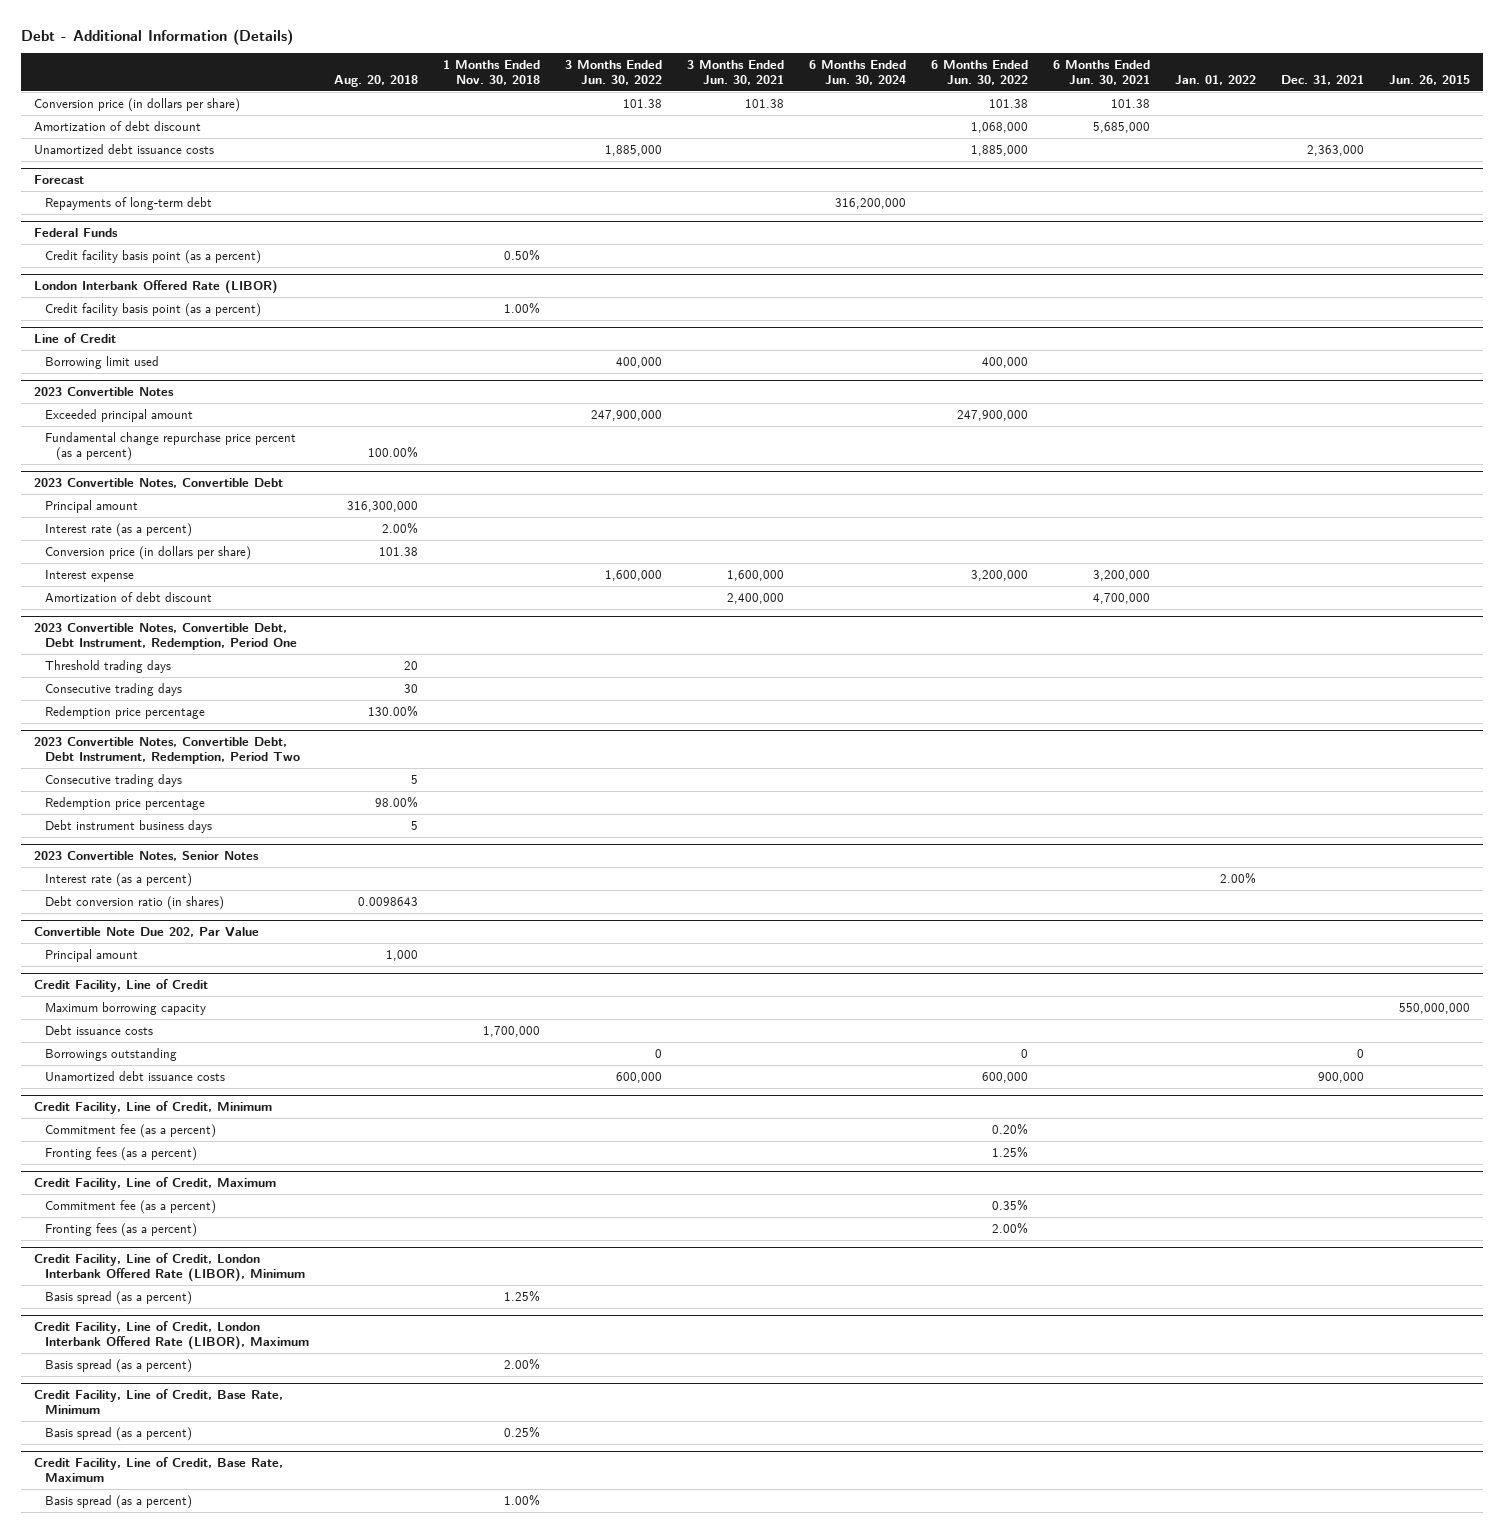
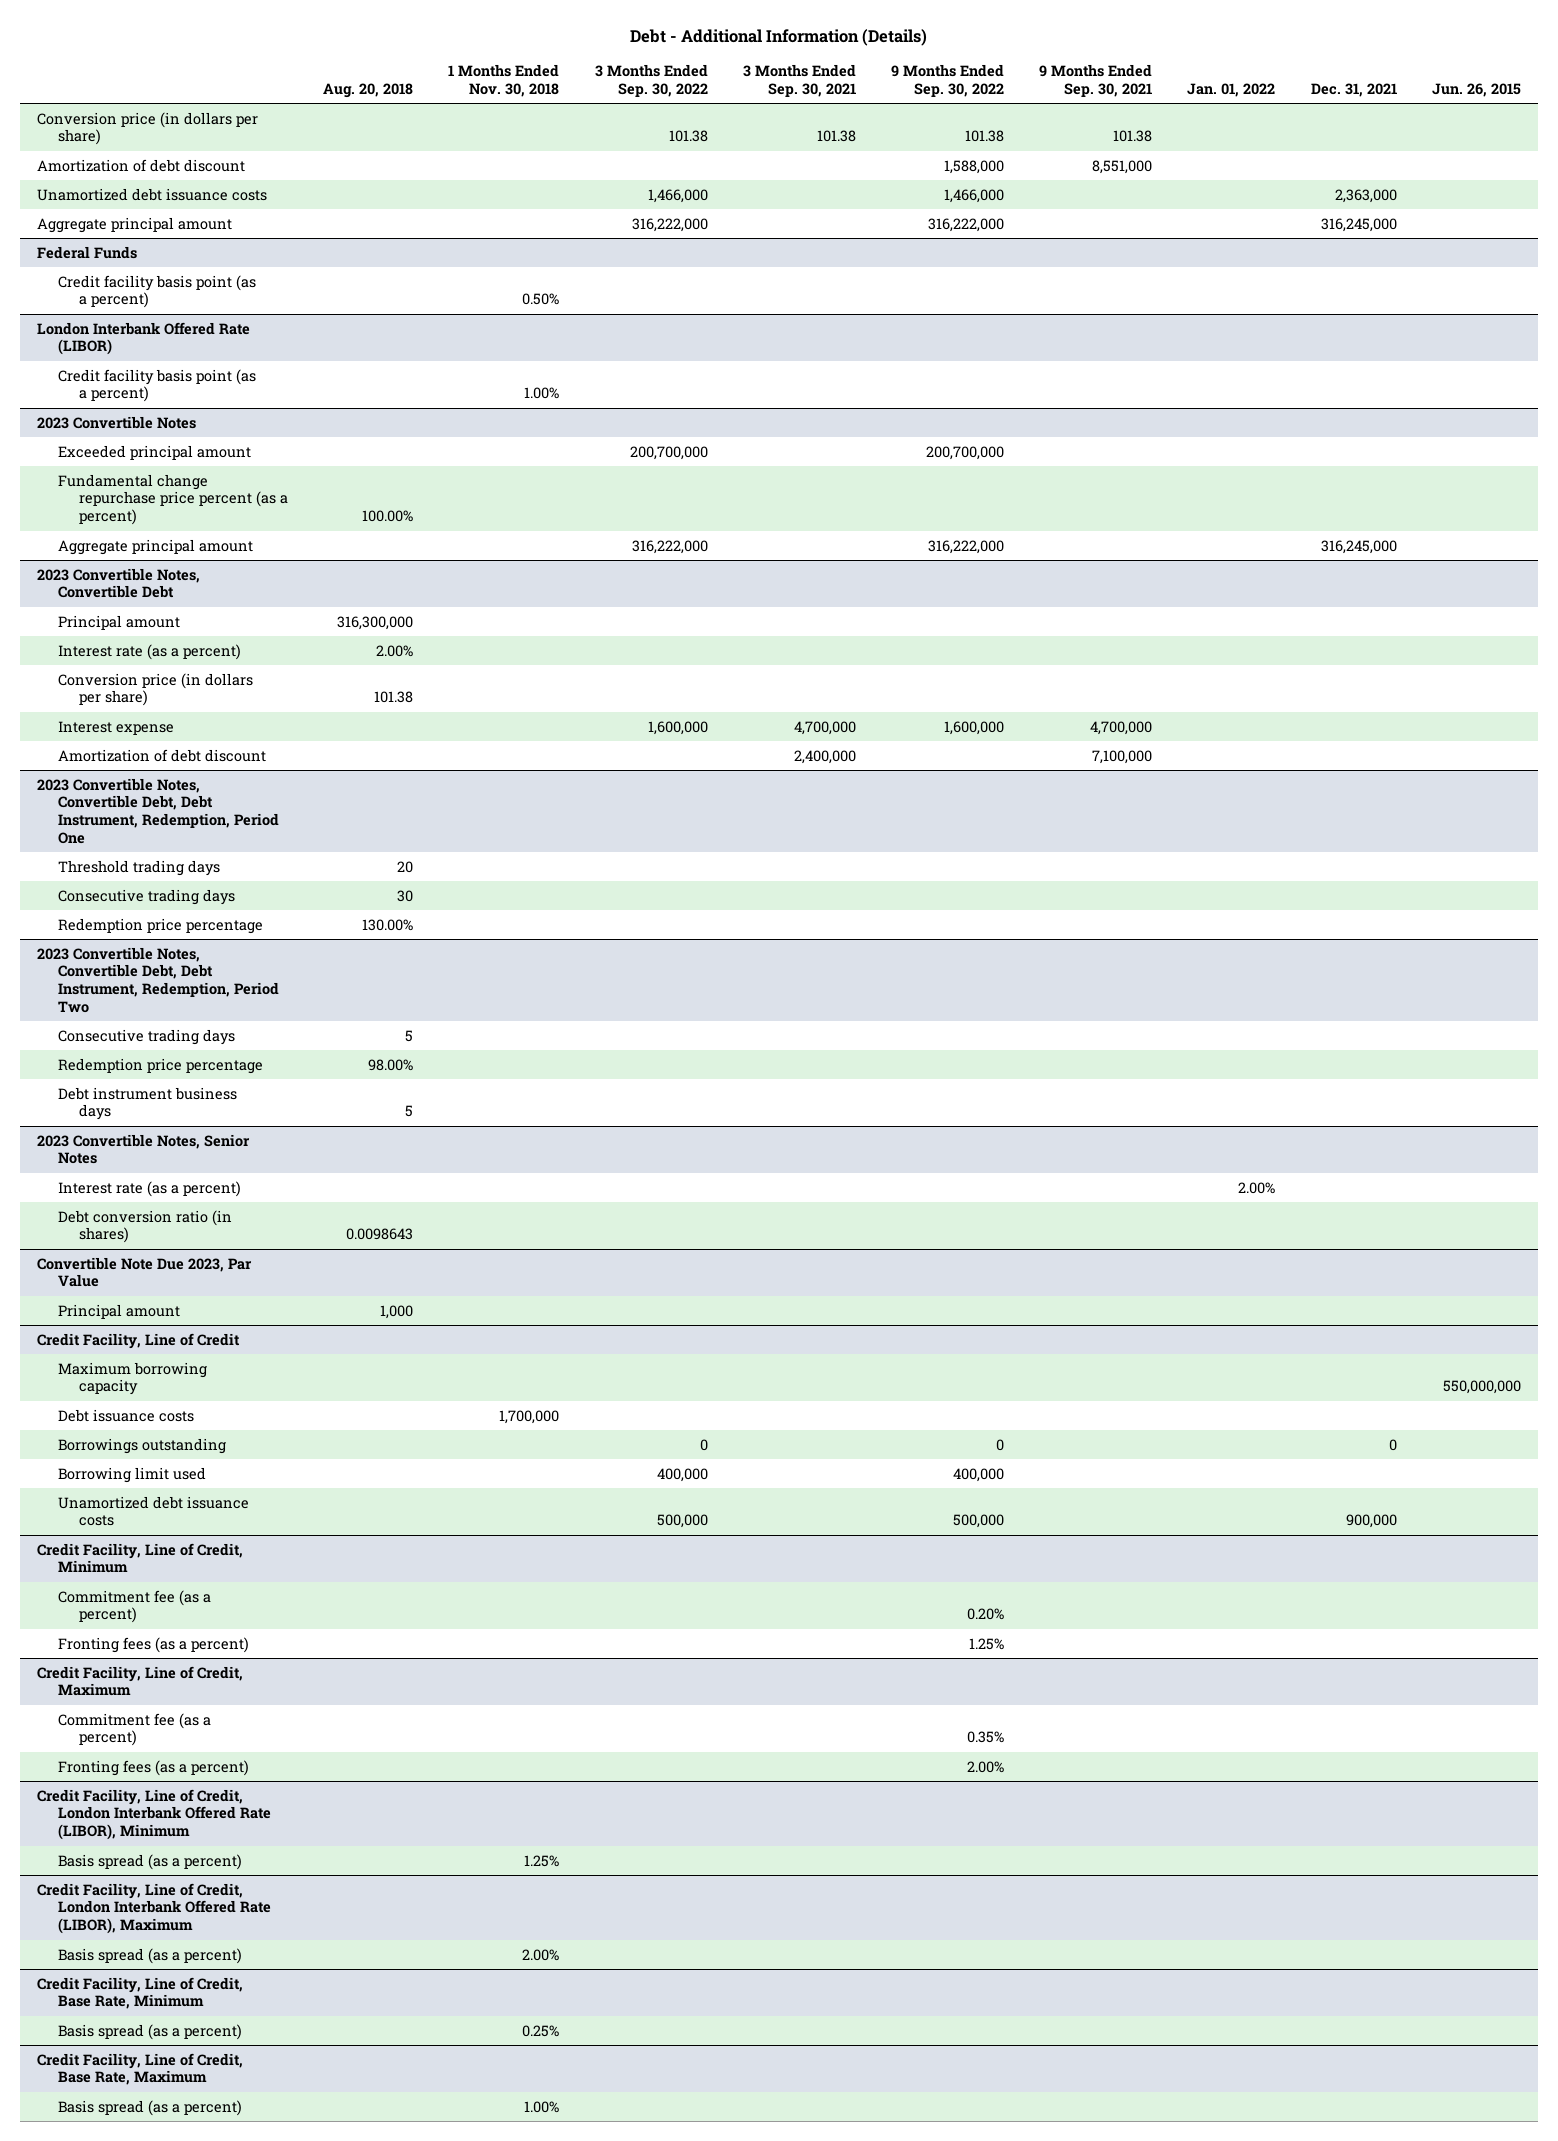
- | Aug. 20, 2018 | 1 Months Ended Nov. 30, 2018 | 3 Months Ended Jun. 30, 2022 | 3 Months Ended Jun. 30, 2021 | 6 Months Ended Jun. 30, 2024 | 6 Months Ended Jun. 30, 2022 | 6 Months Ended Jun. 30, 2021 | Jan. 01, 2022 | Dec. 31, 2021 | Jun. 26, 2015
+ | Aug. 20, 2018 | 1 Months Ended Nov. 30, 2018 | 3 Months Ended Sep. 30, 2022 | 3 Months Ended Sep. 30, 2021 | 9 Months Ended Sep. 30, 2022 | 9 Months Ended Sep. 30, 2021 | Jan. 01, 2022 | Dec. 31, 2021 | Jun. 26, 2015
- Forecast
- Repayments of long-term debt | | | | | 316,200,000 | | | | |
+ Aggregate principal amount | | | 316,222,000 | | 316,222,000 | | | 316,245,000 |
- Line of Credit
- Borrowing limit used | | | 400,000 | | | 400,000 | | | |
@ 2023 Convertible Notes
+ Aggregate principal amount | | | 316,222,000 | | 316,222,000 | | | 316,245,000 |
- Convertible Note Due 202, Par Value
+ Convertible Note Due 2023, Par Value
@ Credit Facility, Line of Credit
+ Borrowing limit used | | | 400,000 | | 400,000 | | | |

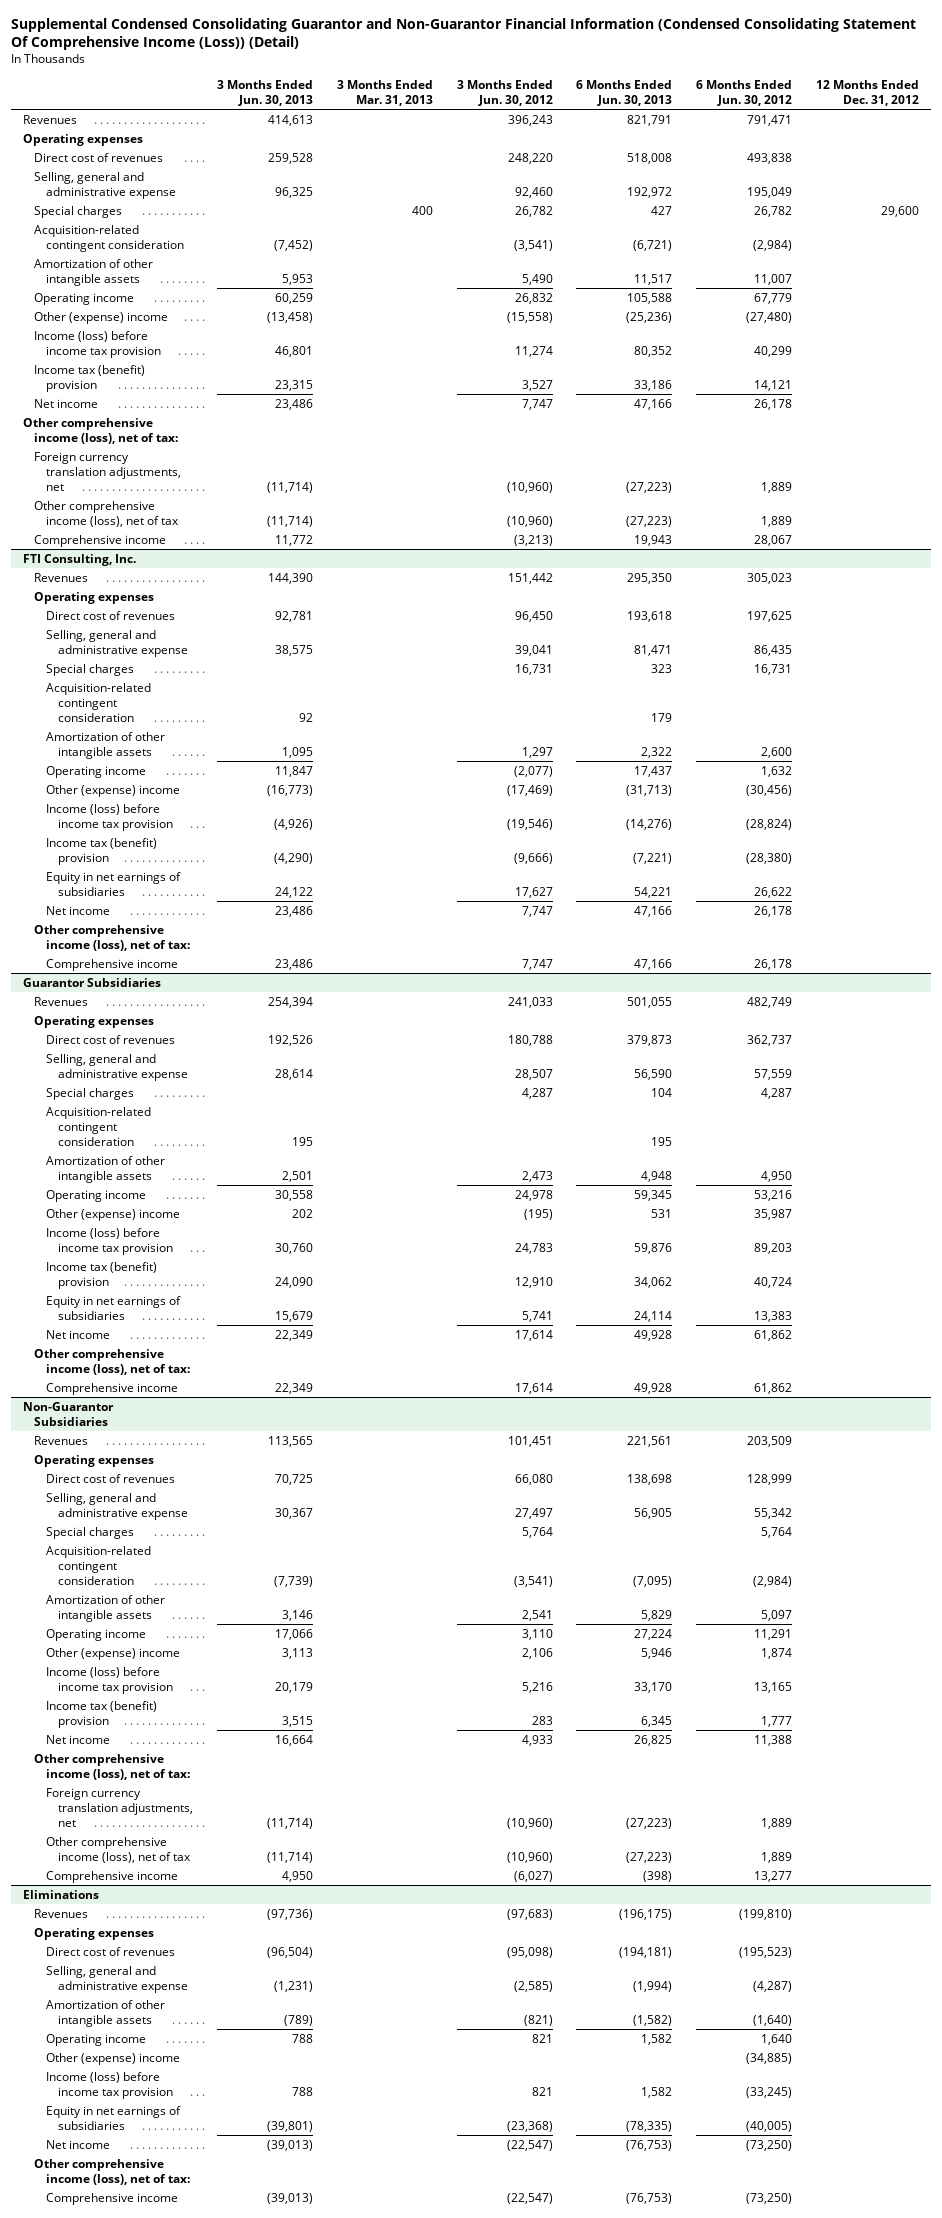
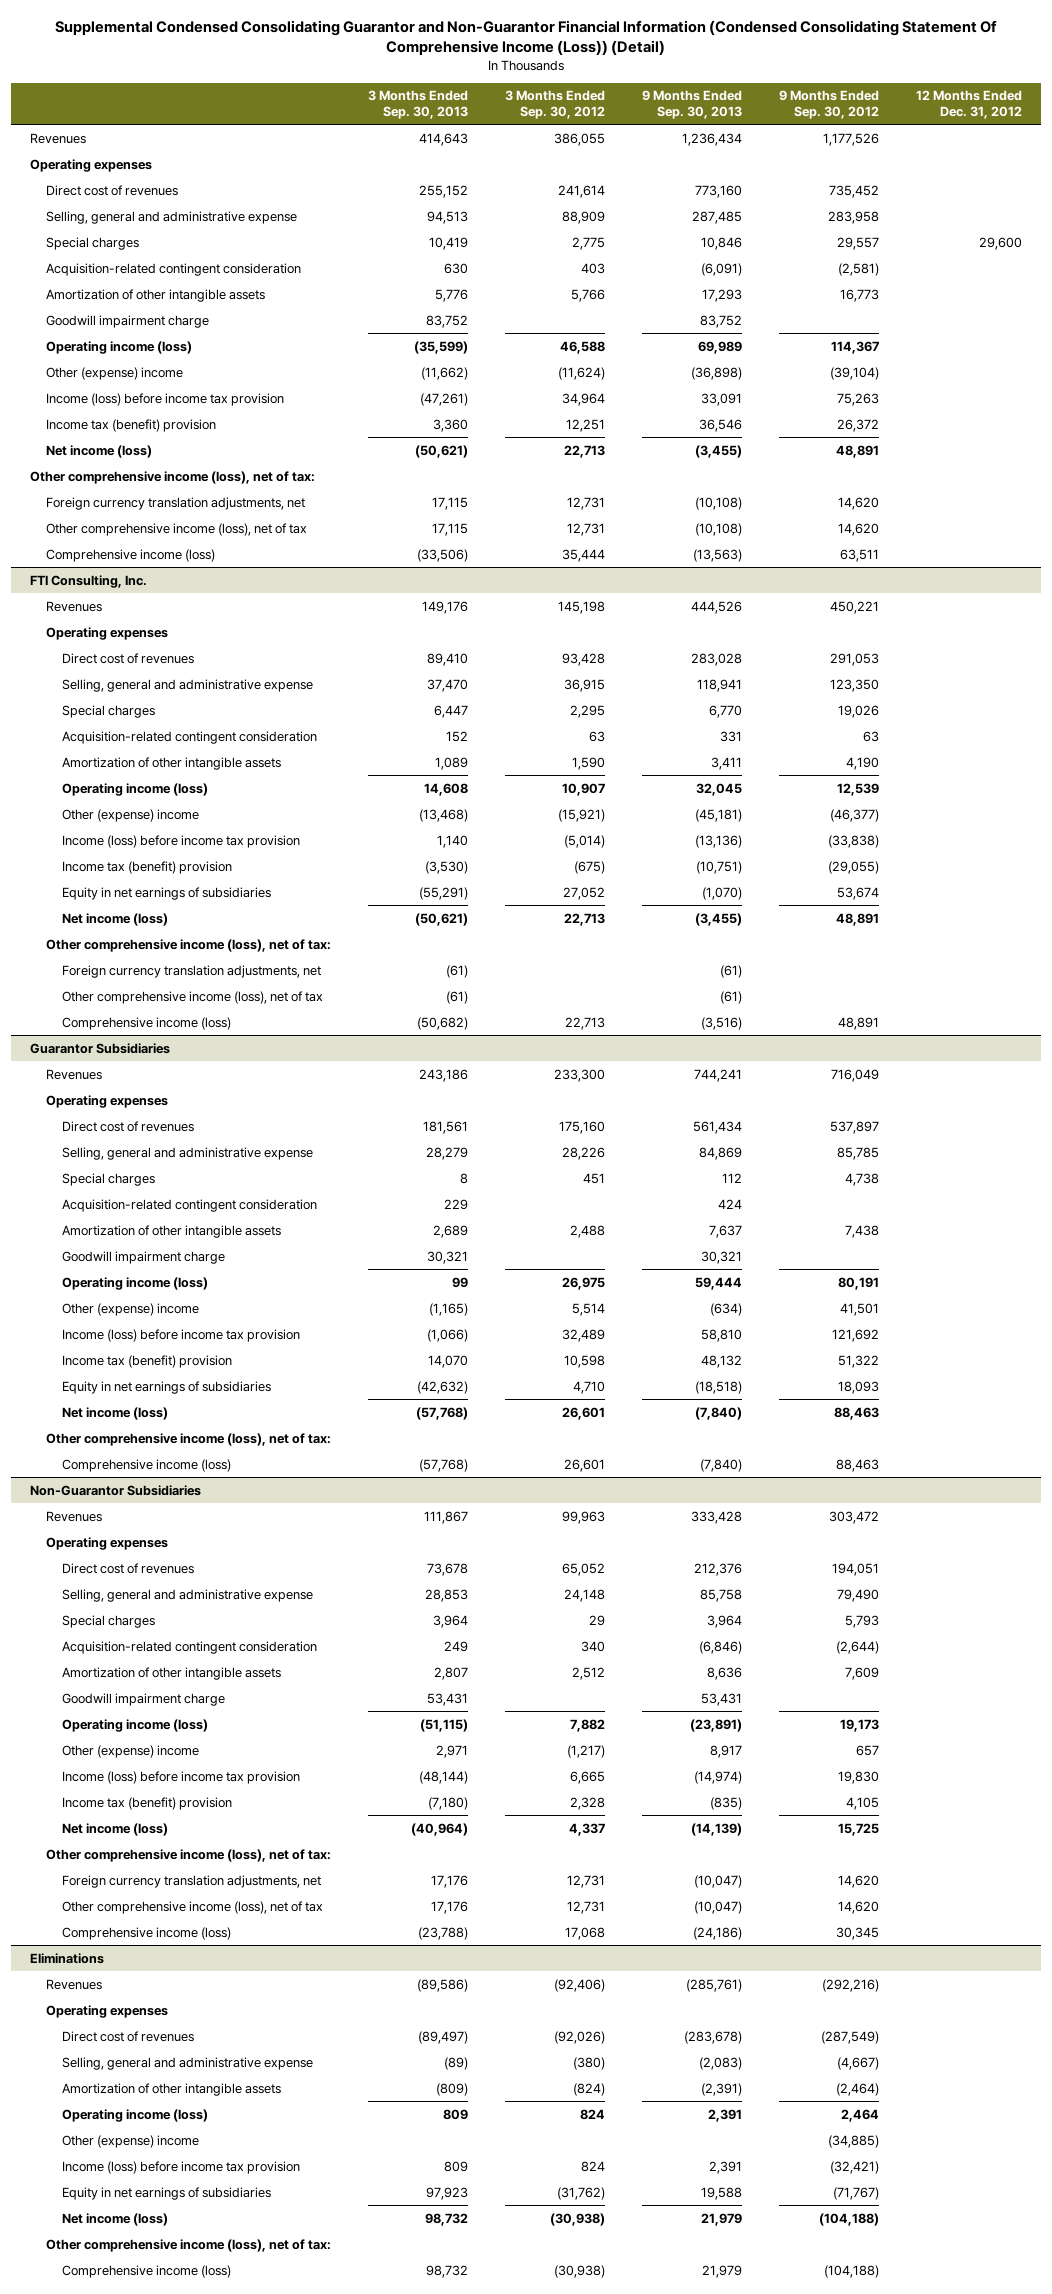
- | 3 Months Ended Jun. 30, 2013 | 3 Months Ended Mar. 31, 2013 | 3 Months Ended Jun. 30, 2012 | 6 Months Ended Jun. 30, 2013 | 6 Months Ended Jun. 30, 2012 | 12 Months Ended Dec. 31, 2012
+ | 3 Months Ended Sep. 30, 2013 | 3 Months Ended Sep. 30, 2012 | 9 Months Ended Sep. 30, 2013 | 9 Months Ended Sep. 30, 2012 | 12 Months Ended Dec. 31, 2012
- Operating income | 60,259 | | 26,832 | 105,588 | 67,779 |
+ Goodwill impairment charge | 83,752 | | 83,752 | |
+ Operating income (loss) | (35,599) | 46,588 | 69,989 | 114,367 |
- Net income | 23,486 | | 7,747 | 47,166 | 26,178 |
+ Net income (loss) | (50,621) | 22,713 | (3,455) | 48,891 |
- Comprehensive income | 11,772 | | (3,213) | 19,943 | 28,067 |
+ Comprehensive income (loss) | (33,506) | 35,444 | (13,563) | 63,511 |
@ FTI Consulting, Inc.
- Operating income | 11,847 | | (2,077) | 17,437 | 1,632 |
+ Operating income (loss) | 14,608 | 10,907 | 32,045 | 12,539 |
- Net income | 23,486 | | 7,747 | 47,166 | 26,178 |
+ Net income (loss) | (50,621) | 22,713 | (3,455) | 48,891 |
- Comprehensive income | 23,486 | | 7,747 | 47,166 | 26,178 |
+ Foreign currency translation adjustments, net | (61) | | (61) | |
+ Other comprehensive income (loss), net of tax | (61) | | (61) | |
+ Comprehensive income (loss) | (50,682) | 22,713 | (3,516) | 48,891 |
@ Guarantor Subsidiaries
- Operating income | 30,558 | | 24,978 | 59,345 | 53,216 |
+ Goodwill impairment charge | 30,321 | | 30,321 | |
+ Operating income (loss) | 99 | 26,975 | 59,444 | 80,191 |
- Net income | 22,349 | | 17,614 | 49,928 | 61,862 |
+ Net income (loss) | (57,768) | 26,601 | (7,840) | 88,463 |
- Comprehensive income | 22,349 | | 17,614 | 49,928 | 61,862 |
+ Comprehensive income (loss) | (57,768) | 26,601 | (7,840) | 88,463 |
@ Non-Guarantor Subsidiaries
- Operating income | 17,066 | | 3,110 | 27,224 | 11,291 |
+ Goodwill impairment charge | 53,431 | | 53,431 | |
+ Operating income (loss) | (51,115) | 7,882 | (23,891) | 19,173 |
- Net income | 16,664 | | 4,933 | 26,825 | 11,388 |
+ Net income (loss) | (40,964) | 4,337 | (14,139) | 15,725 |
- Comprehensive income | 4,950 | | (6,027) | (398) | 13,277 |
+ Comprehensive income (loss) | (23,788) | 17,068 | (24,186) | 30,345 |
@ Eliminations
- Operating income | 788 | | 821 | 1,582 | 1,640 |
+ Operating income (loss) | 809 | 824 | 2,391 | 2,464 |
- Net income | (39,013) | | (22,547) | (76,753) | (73,250) |
+ Net income (loss) | 98,732 | (30,938) | 21,979 | (104,188) |
- Comprehensive income | (39,013) | | (22,547) | (76,753) | (73,250) |
+ Comprehensive income (loss) | 98,732 | (30,938) | 21,979 | (104,188) |

